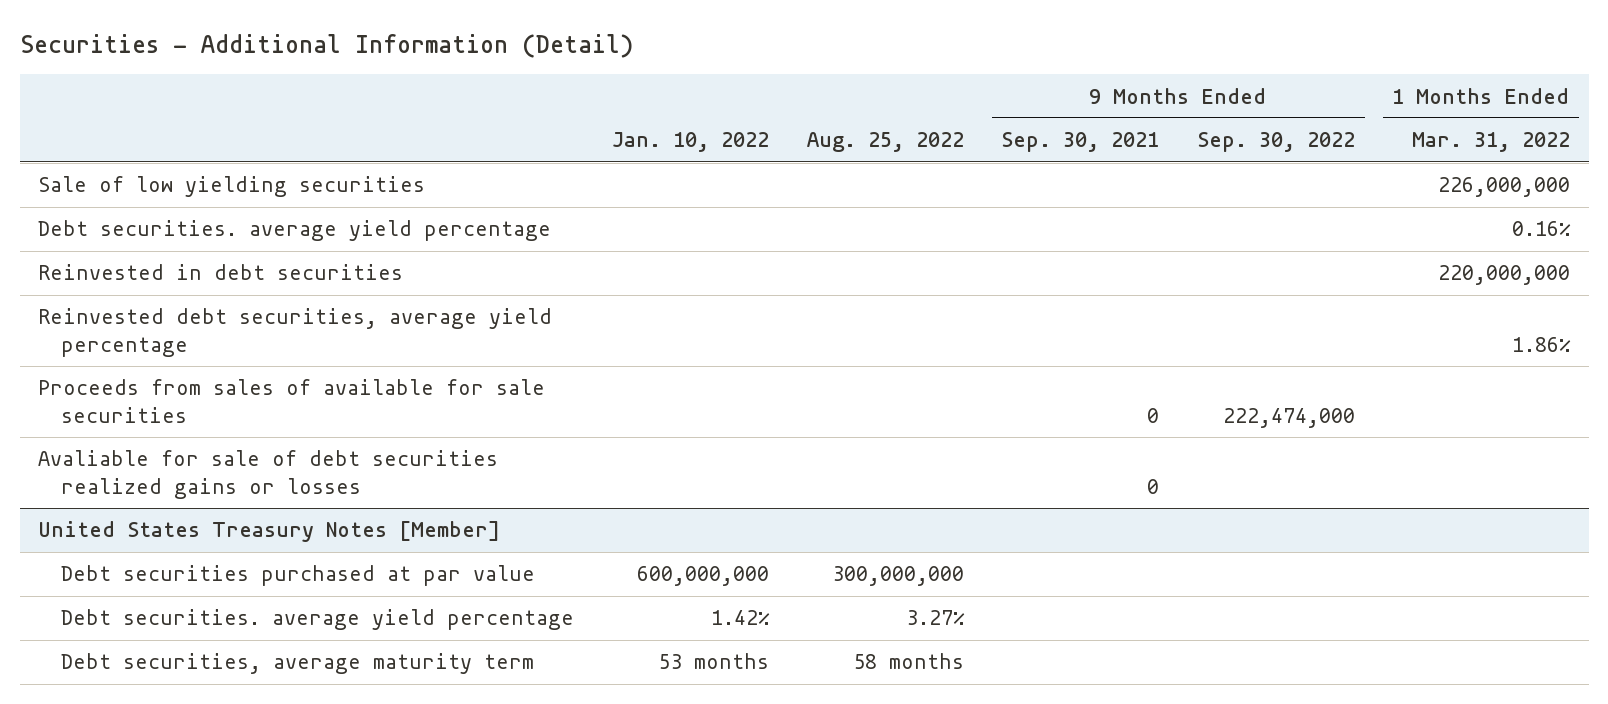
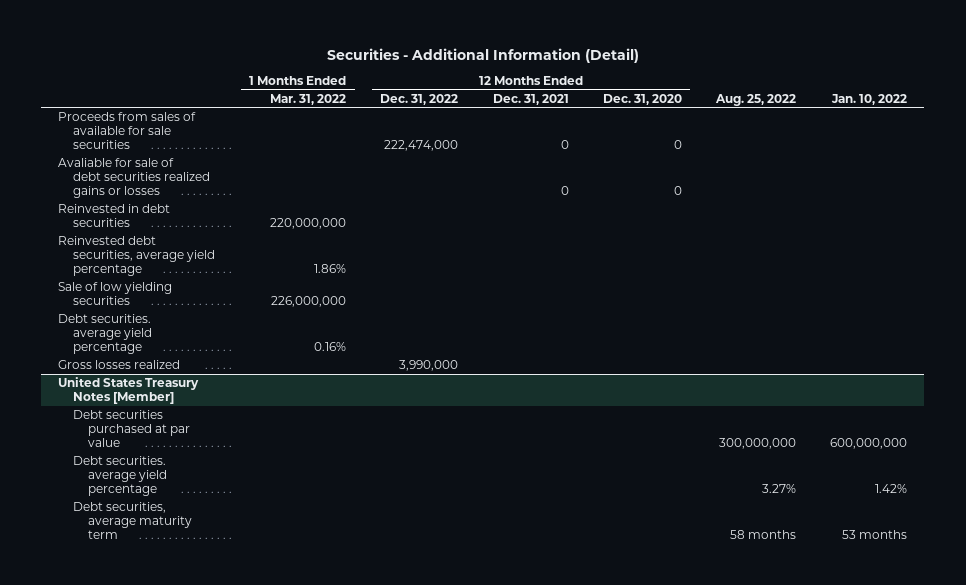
- | Jan. 10, 2022 | Aug. 25, 2022 | 9 Months Ended Sep. 30, 2021 | 9 Months Ended Sep. 30, 2022 | 1 Months Ended Mar. 31, 2022
+ | 1 Months Ended Mar. 31, 2022 | 12 Months Ended Dec. 31, 2022 | 12 Months Ended Dec. 31, 2021 | 12 Months Ended Dec. 31, 2020 | Aug. 25, 2022 | Jan. 10, 2022
moved down: Reinvested in debt securities | 220,000,000 | | | | |
moved down: Reinvested debt securities, average yield percentage | 1.86% | | | | |
moved down: Sale of low yielding securities | 226,000,000 | | | | |
moved down: Debt securities. average yield percentage | 0.16% | | | | |
+ Gross losses realized | | 3,990,000 | | | |

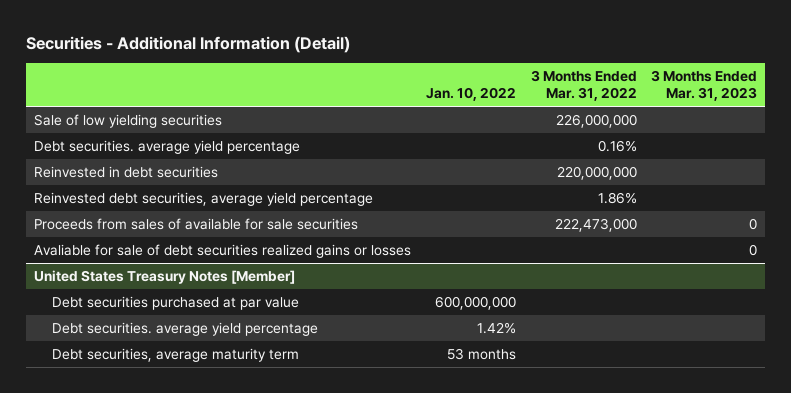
- | 1 Months Ended Mar. 31, 2022 | 12 Months Ended Dec. 31, 2022 | 12 Months Ended Dec. 31, 2021 | 12 Months Ended Dec. 31, 2020 | Aug. 25, 2022 | Jan. 10, 2022
+ | Jan. 10, 2022 | 3 Months Ended Mar. 31, 2022 | 3 Months Ended Mar. 31, 2023
- Gross losses realized | | 3,990,000 | | | |
moved down: Reinvested in debt securities | | 220,000,000 |
moved down: Reinvested debt securities, average yield percentage | | 1.86% |
moved down: Proceeds from sales of available for sale securities | | 222,473,000 | 0
moved down: Avaliable for sale of debt securities realized gains or losses | | | 0

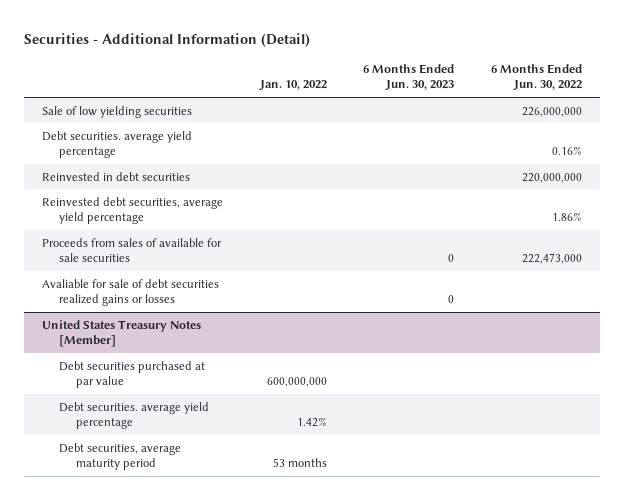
- | Jan. 10, 2022 | 3 Months Ended Mar. 31, 2022 | 3 Months Ended Mar. 31, 2023
+ | Jan. 10, 2022 | 6 Months Ended Jun. 30, 2023 | 6 Months Ended Jun. 30, 2022
@ United States Treasury Notes [Member]
- Debt securities, average maturity term | 53 months | |
+ Debt securities, average maturity period | 53 months | |

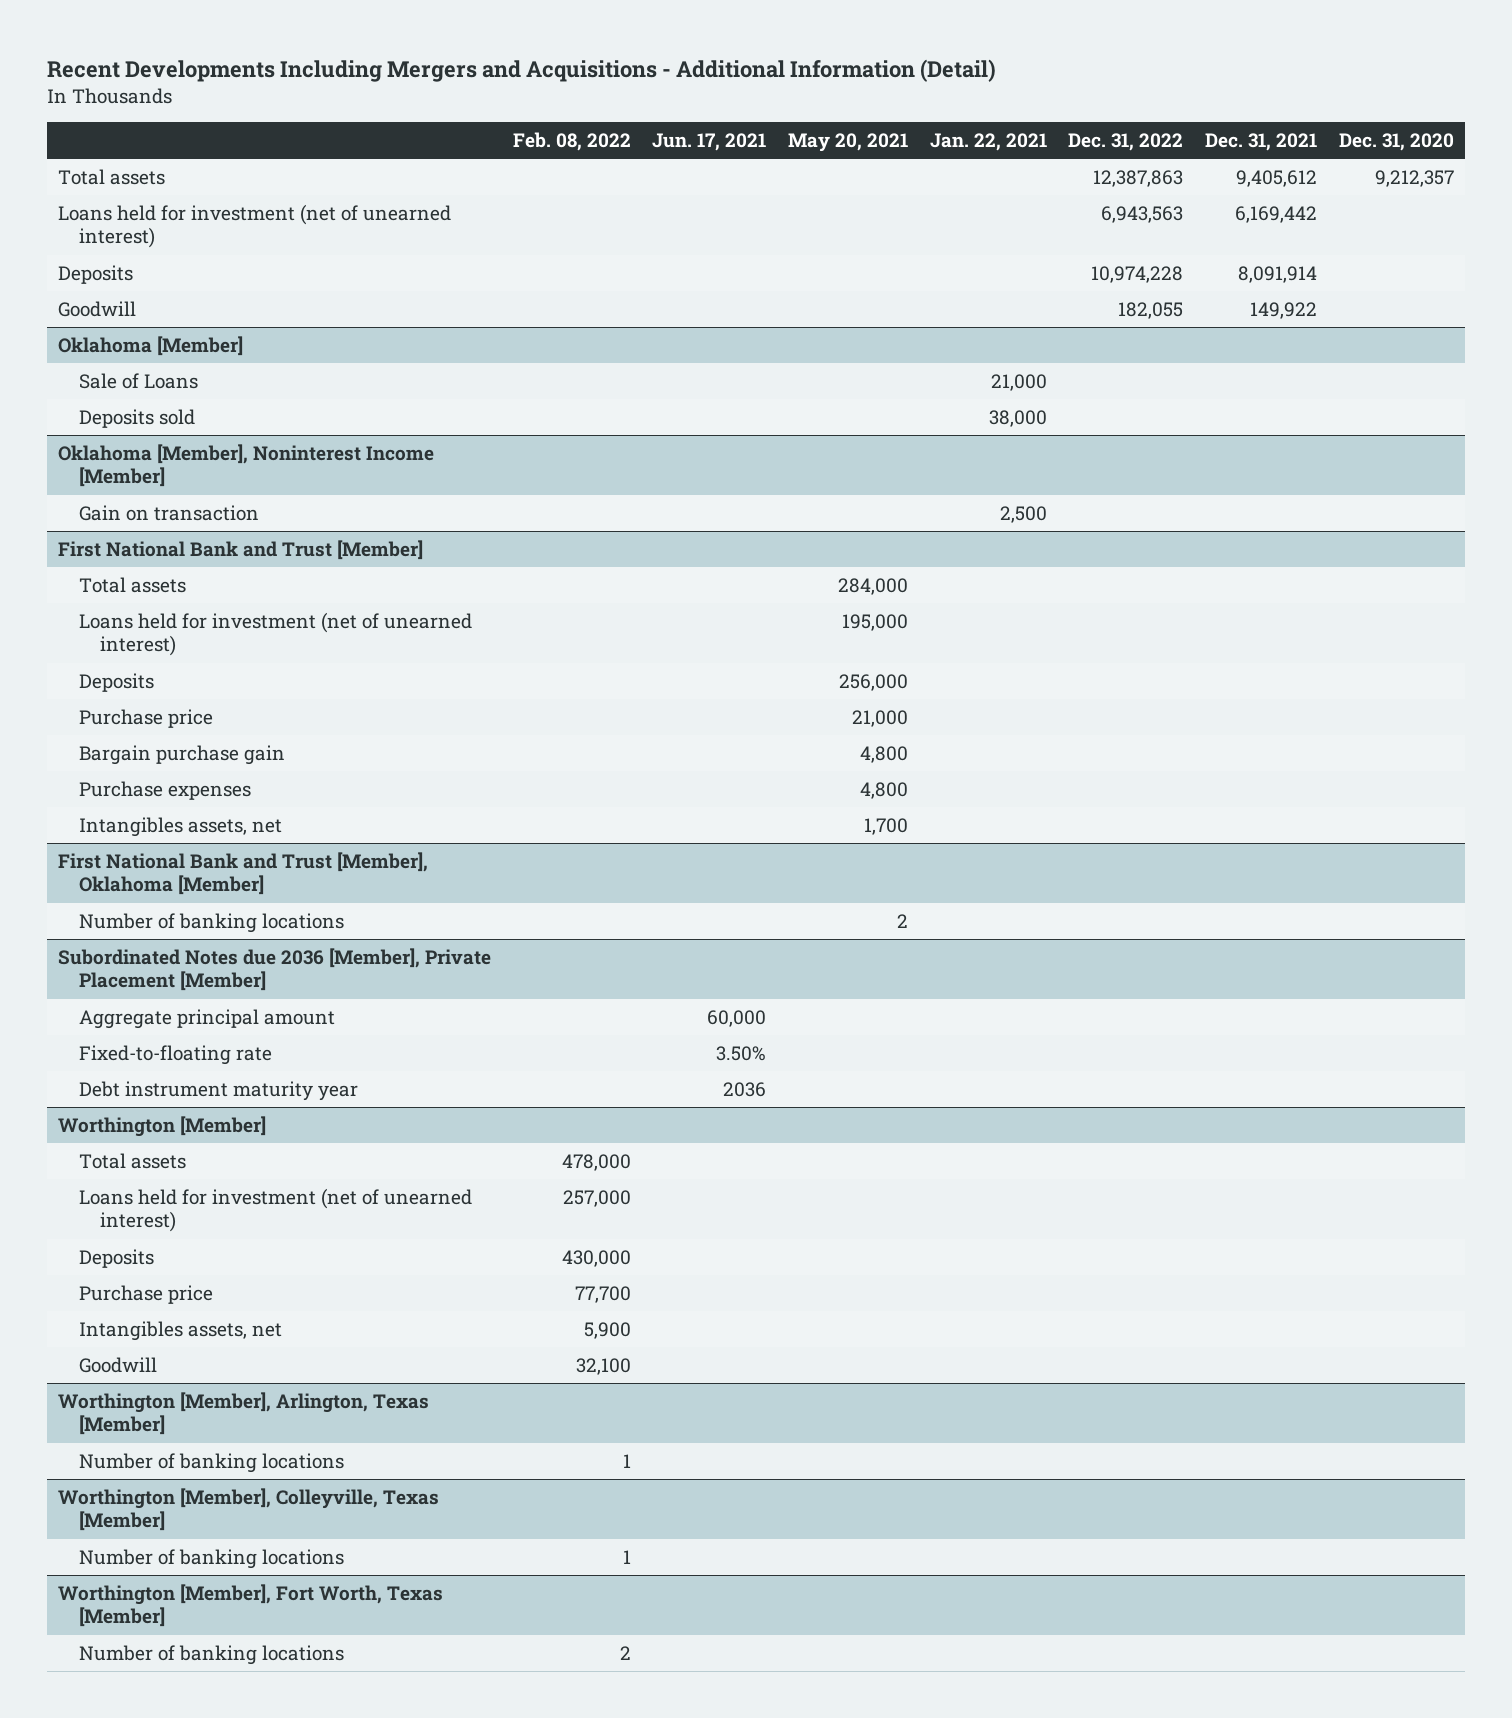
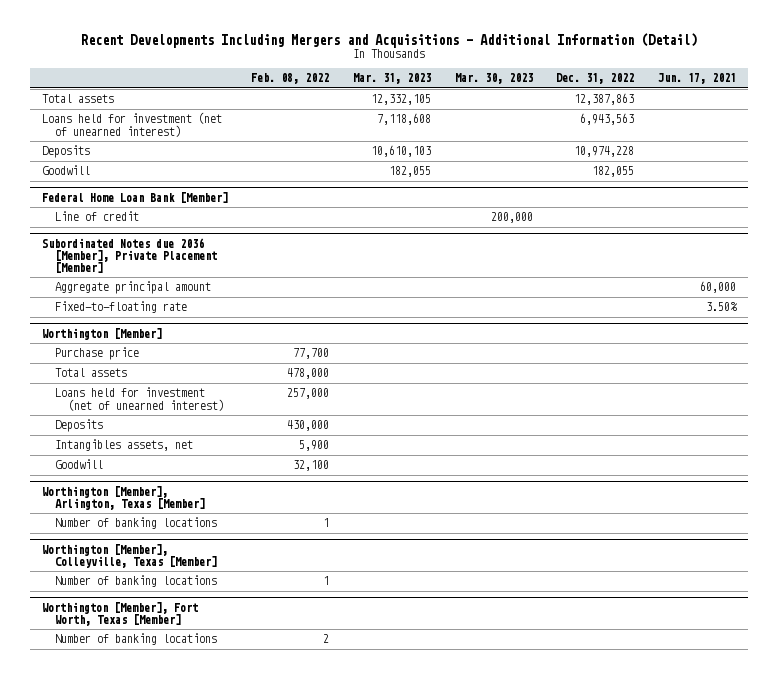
- | Feb. 08, 2022 | Jun. 17, 2021 | May 20, 2021 | Jan. 22, 2021 | Dec. 31, 2022 | Dec. 31, 2021 | Dec. 31, 2020
+ | Feb. 08, 2022 | Mar. 31, 2023 | Mar. 30, 2023 | Dec. 31, 2022 | Jun. 17, 2021
- Oklahoma [Member]
- Sale of Loans | | | | 21,000 | | |
- Deposits sold | | | | 38,000 | | |
- Oklahoma [Member], Noninterest Income [Member]
- Gain on transaction | | | | 2,500 | | |
- First National Bank and Trust [Member]
- Total assets | | | 284,000 | | | |
- Loans held for investment (net of unearned interest) | | | 195,000 | | | |
- Deposits | | | 256,000 | | | |
- Purchase price | | | 21,000 | | | |
- Bargain purchase gain | | | 4,800 | | | |
- Purchase expenses | | | 4,800 | | | |
- Intangibles assets, net | | | 1,700 | | | |
- First National Bank and Trust [Member], Oklahoma [Member]
- Number of banking locations | | | 2 | | | |
+ Federal Home Loan Bank [Member]
+ Line of credit | | | 200,000 | |
@ Subordinated Notes due 2036 [Member], Private Placement [Member]
- Debt instrument maturity year | | 2036 | | | | |
@ Worthington [Member]
moved up: Purchase price | 77,700 | | | |

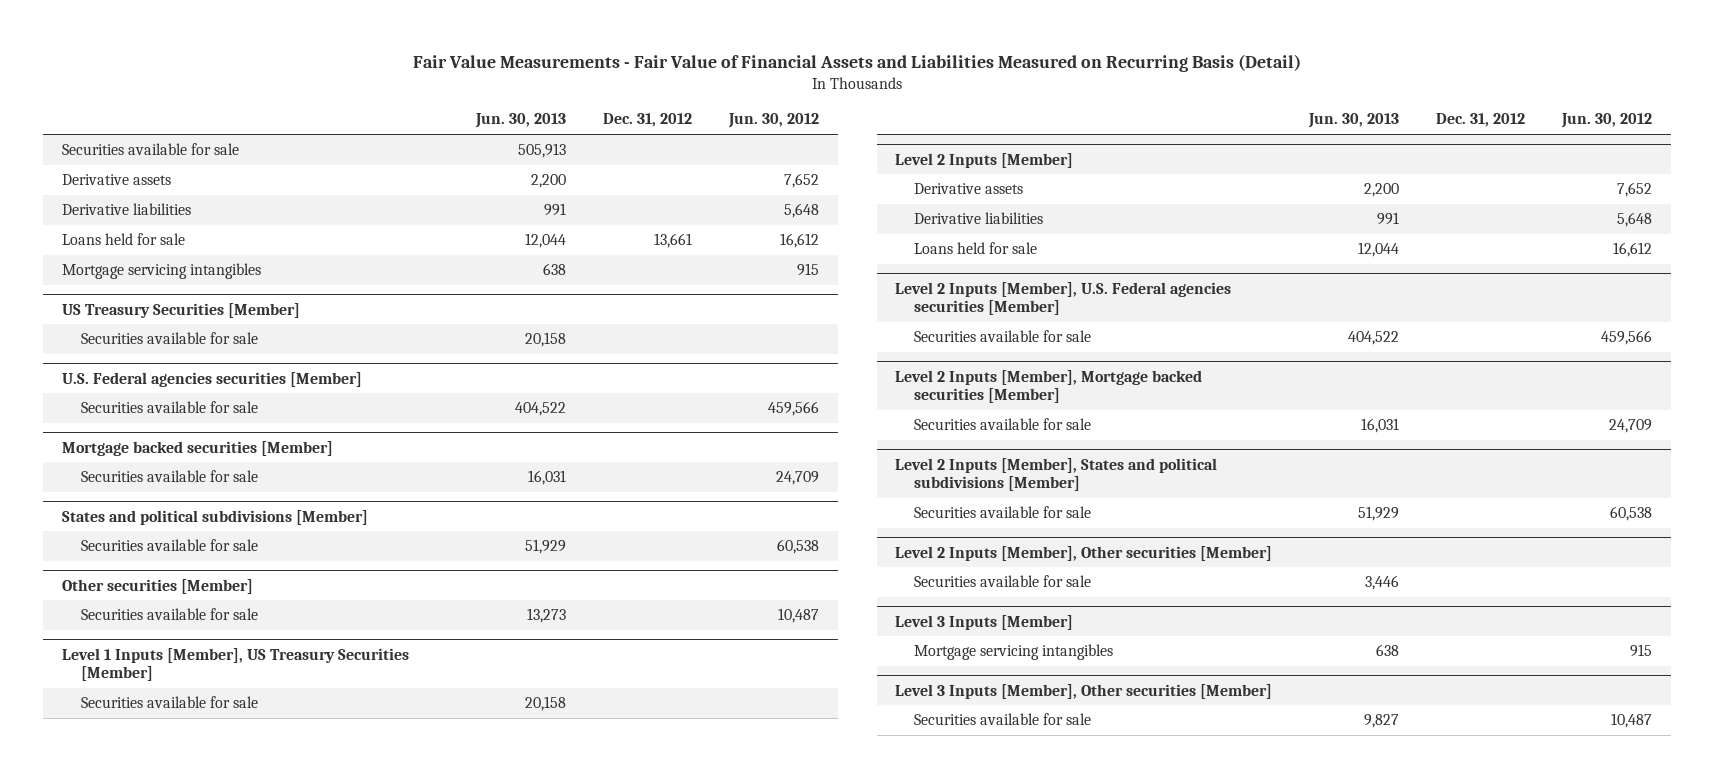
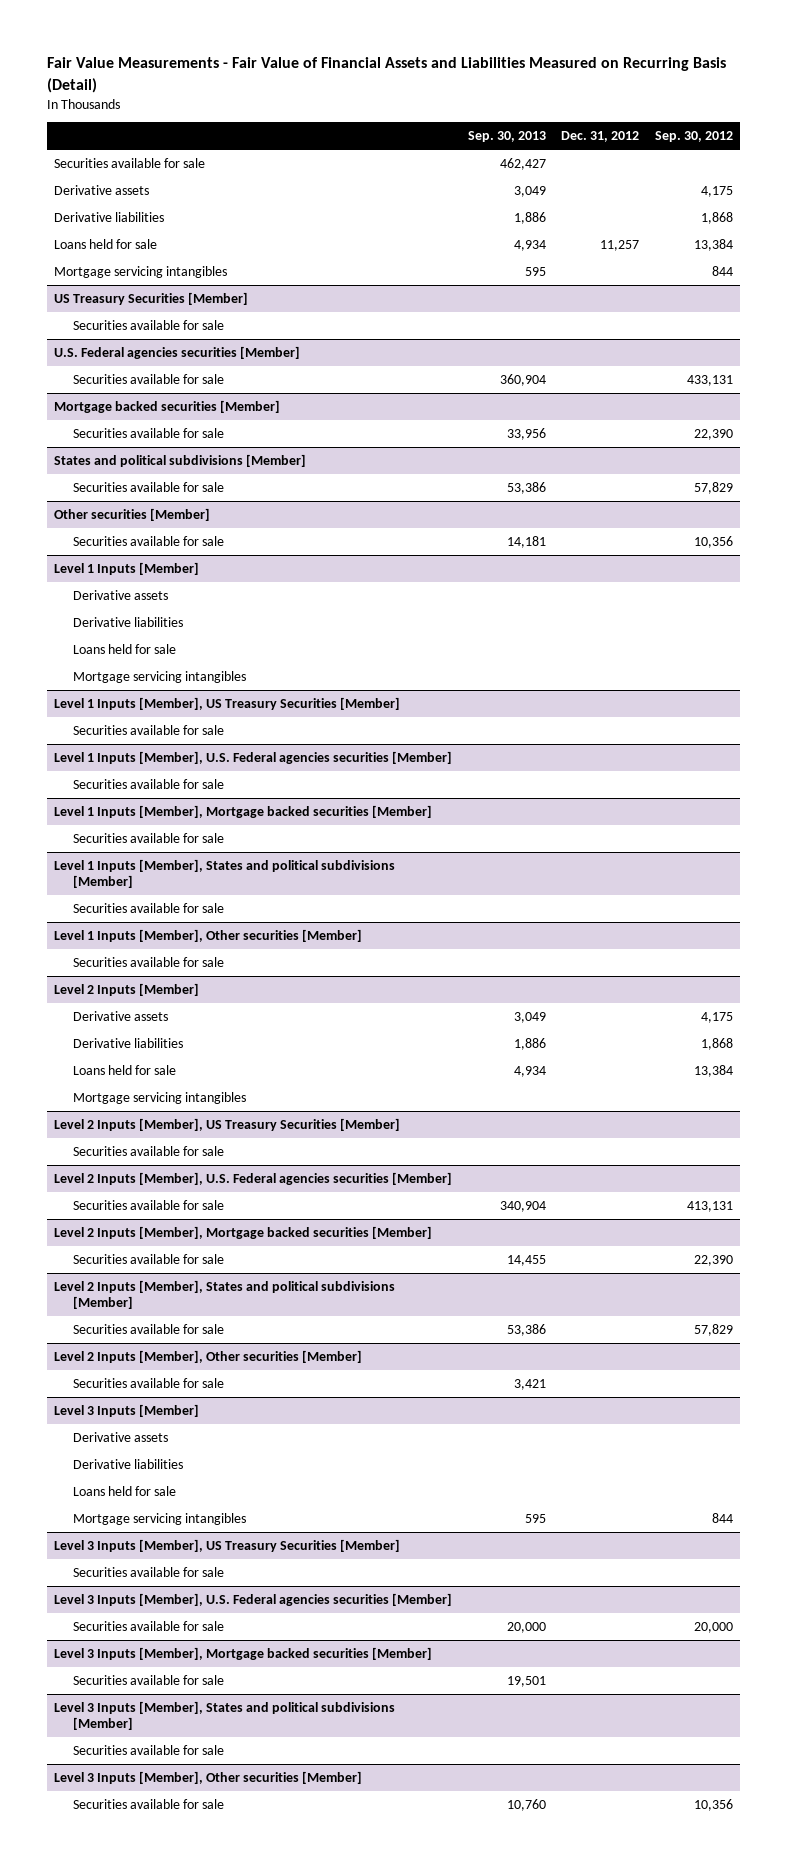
- | Jun. 30, 2013 | Dec. 31, 2012 | Jun. 30, 2012
+ | Sep. 30, 2013 | Dec. 31, 2012 | Sep. 30, 2012
- Loans held for sale | 12,044 | 13,661 | 16,612
+ Loans held for sale | 4,934 | 11,257 | 13,384
+ Level 1 Inputs [Member]
+ Derivative assets
+ Derivative liabilities
+ Loans held for sale
+ Mortgage servicing intangibles
+ Level 1 Inputs [Member], U.S. Federal agencies securities [Member]
+ Securities available for sale
+ Level 1 Inputs [Member], Mortgage backed securities [Member]
+ Securities available for sale
+ Level 1 Inputs [Member], States and political subdivisions [Member]
+ Securities available for sale
+ Level 1 Inputs [Member], Other securities [Member]
+ Securities available for sale
@ Level 2 Inputs [Member]
+ Mortgage servicing intangibles
+ Level 2 Inputs [Member], US Treasury Securities [Member]
+ Securities available for sale
@ Level 3 Inputs [Member]
+ Derivative assets
+ Derivative liabilities
+ Loans held for sale
+ Level 3 Inputs [Member], US Treasury Securities [Member]
+ Securities available for sale
+ Level 3 Inputs [Member], U.S. Federal agencies securities [Member]
+ Securities available for sale | 20,000 | | 20,000
+ Level 3 Inputs [Member], Mortgage backed securities [Member]
+ Securities available for sale | 19,501 | |
+ Level 3 Inputs [Member], States and political subdivisions [Member]
+ Securities available for sale

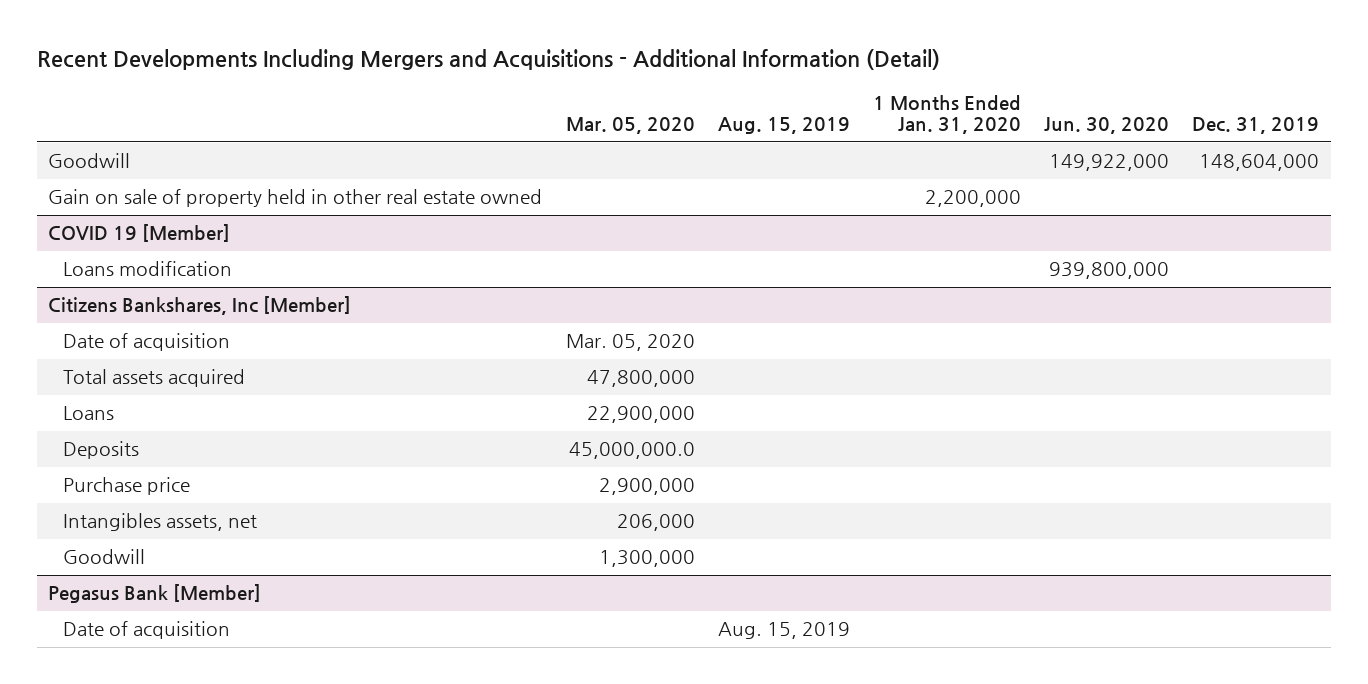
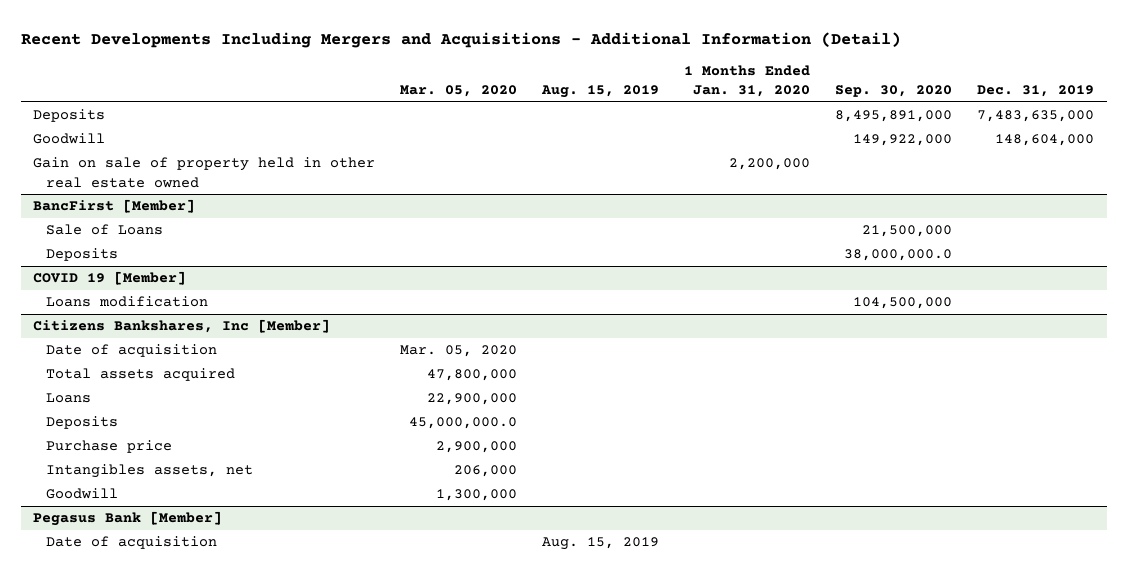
- | Mar. 05, 2020 | Aug. 15, 2019 | 1 Months Ended Jan. 31, 2020 | Jun. 30, 2020 | Dec. 31, 2019
+ | Mar. 05, 2020 | Aug. 15, 2019 | 1 Months Ended Jan. 31, 2020 | Sep. 30, 2020 | Dec. 31, 2019
+ Deposits | | | | 8,495,891,000 | 7,483,635,000
+ BancFirst [Member]
+ Sale of Loans | | | | 21,500,000 |
+ Deposits | | | | 38,000,000.0 |

